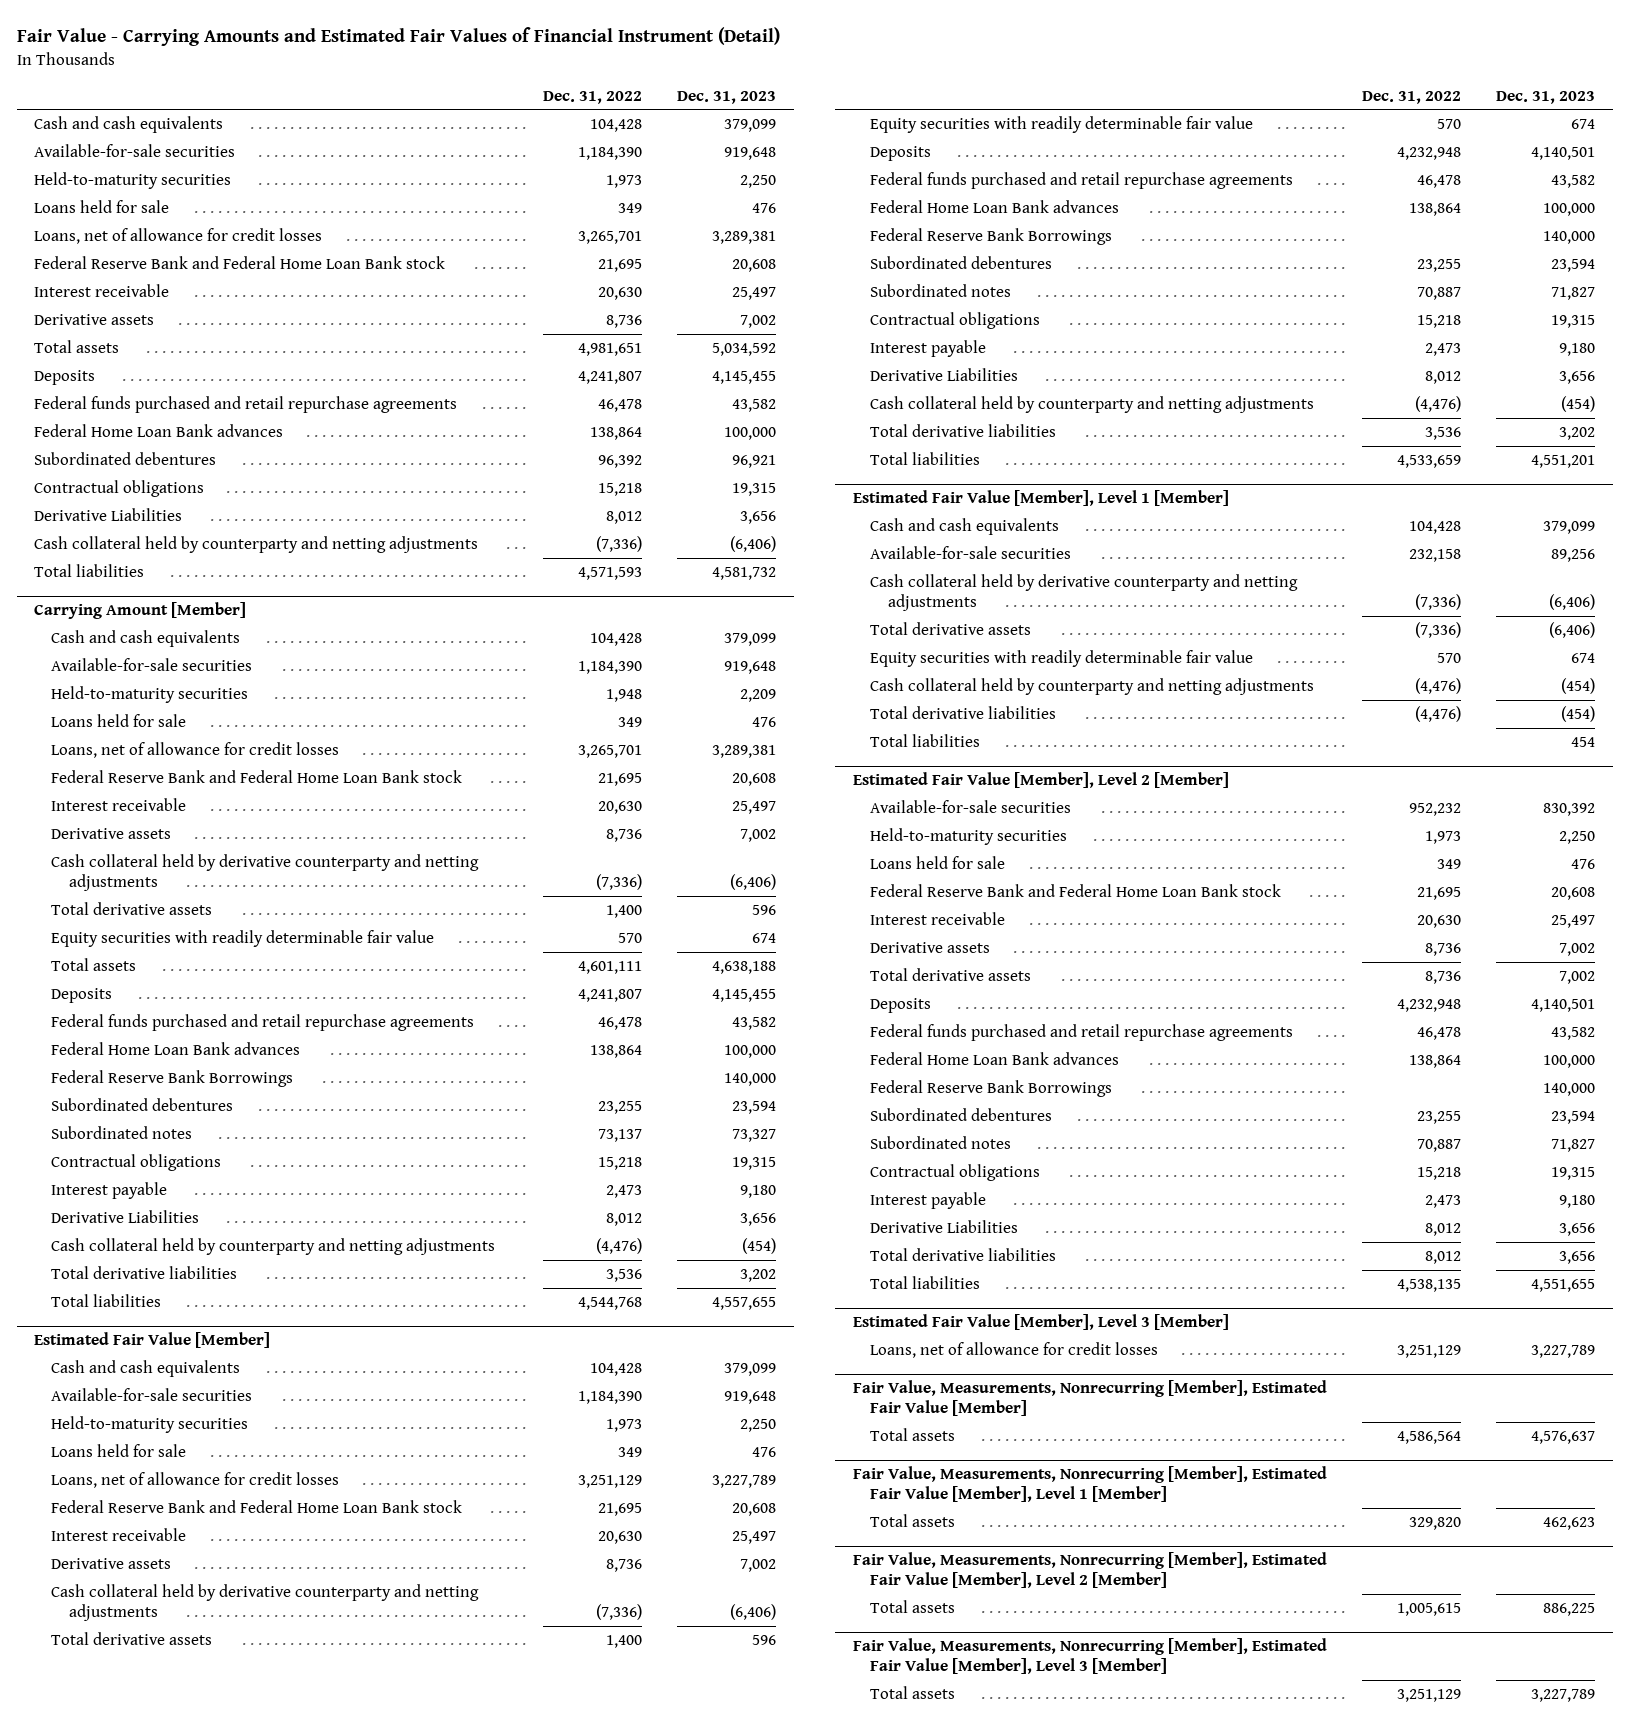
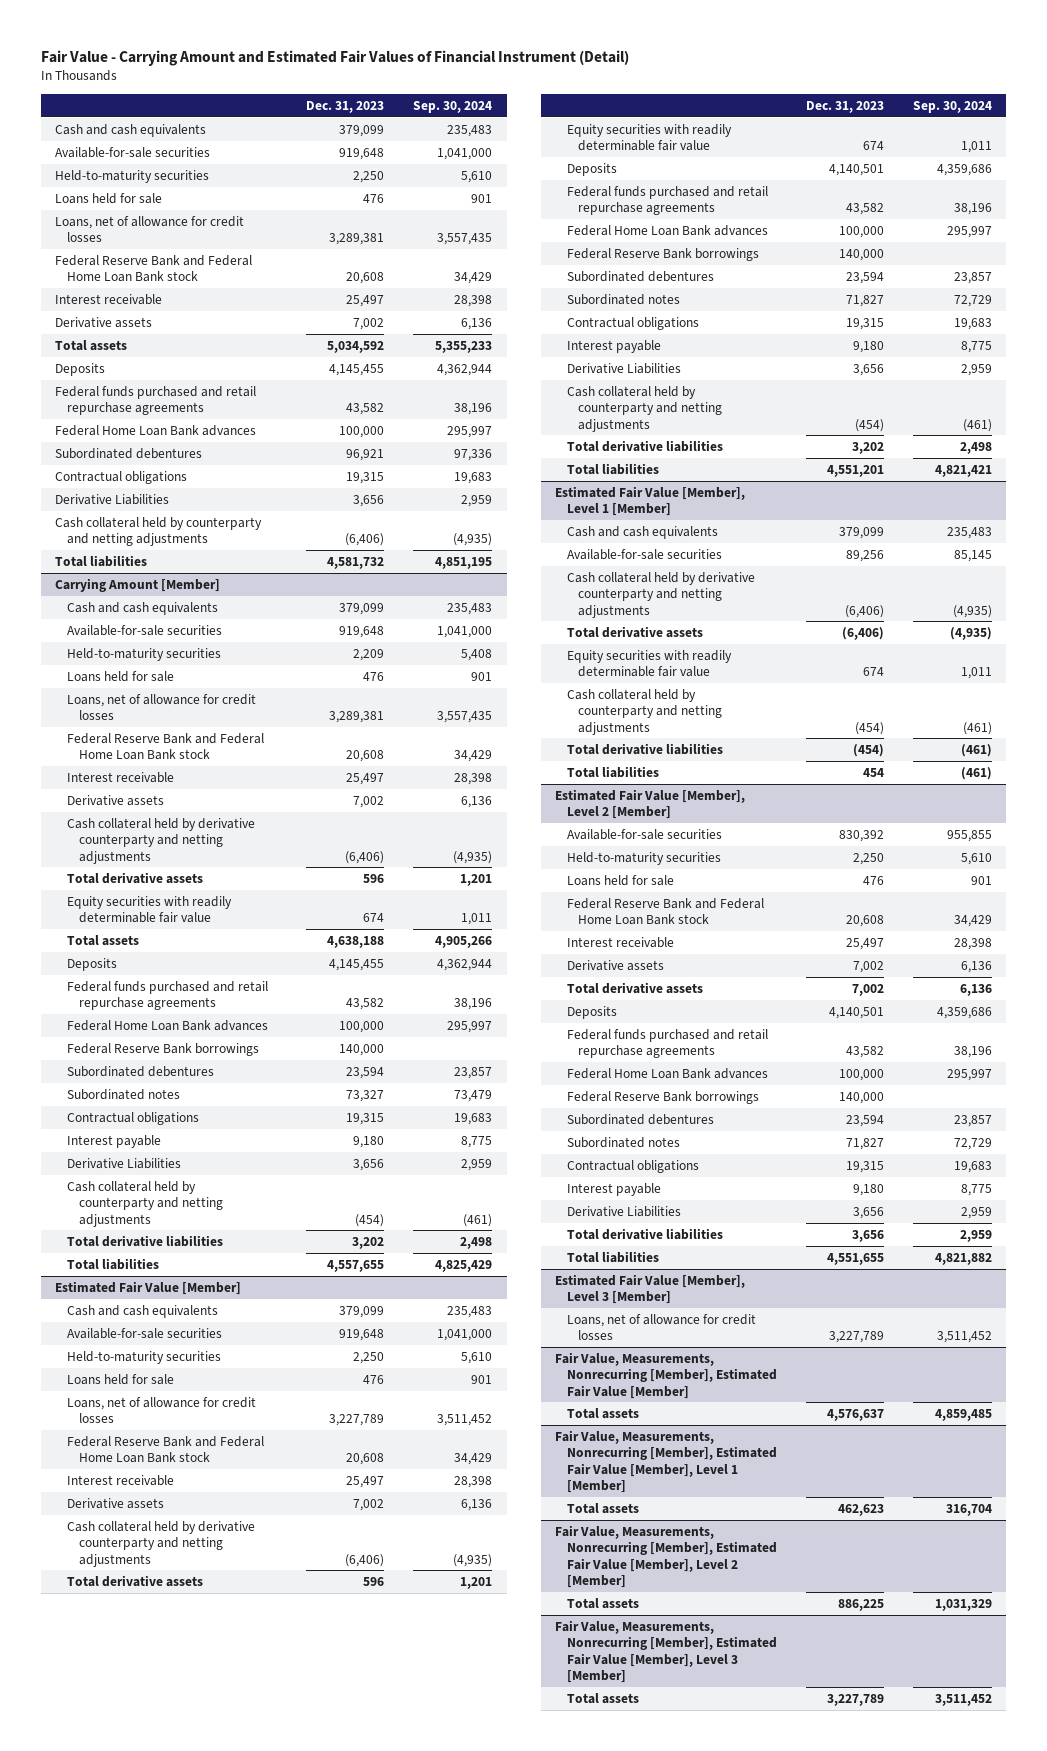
- Fair Value - Carrying Amounts and Estimated Fair Values of Financial Instrument (Detail)
+ Fair Value - Carrying Amount and Estimated Fair Values of Financial Instrument (Detail)
- | Dec. 31, 2022 | Dec. 31, 2023
+ | Dec. 31, 2023 | Sep. 30, 2024
@ Carrying Amount [Member]
- Federal Reserve Bank Borrowings | | 140,000
+ Federal Reserve Bank borrowings | 140,000 |
@ Estimated Fair Value [Member]
- Federal Reserve Bank Borrowings | | 140,000
+ Federal Reserve Bank borrowings | 140,000 |
@ Estimated Fair Value [Member], Level 2 [Member]
- Federal Reserve Bank Borrowings | | 140,000
+ Federal Reserve Bank borrowings | 140,000 |

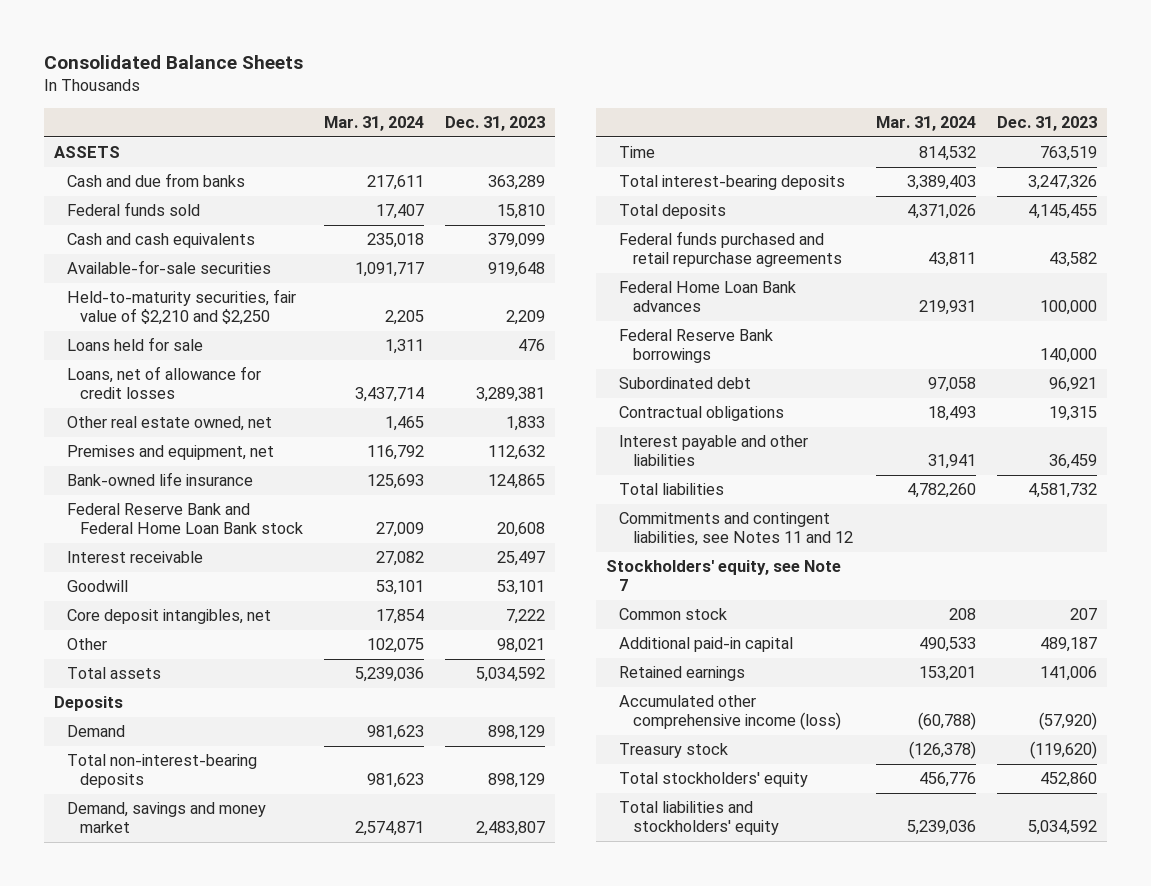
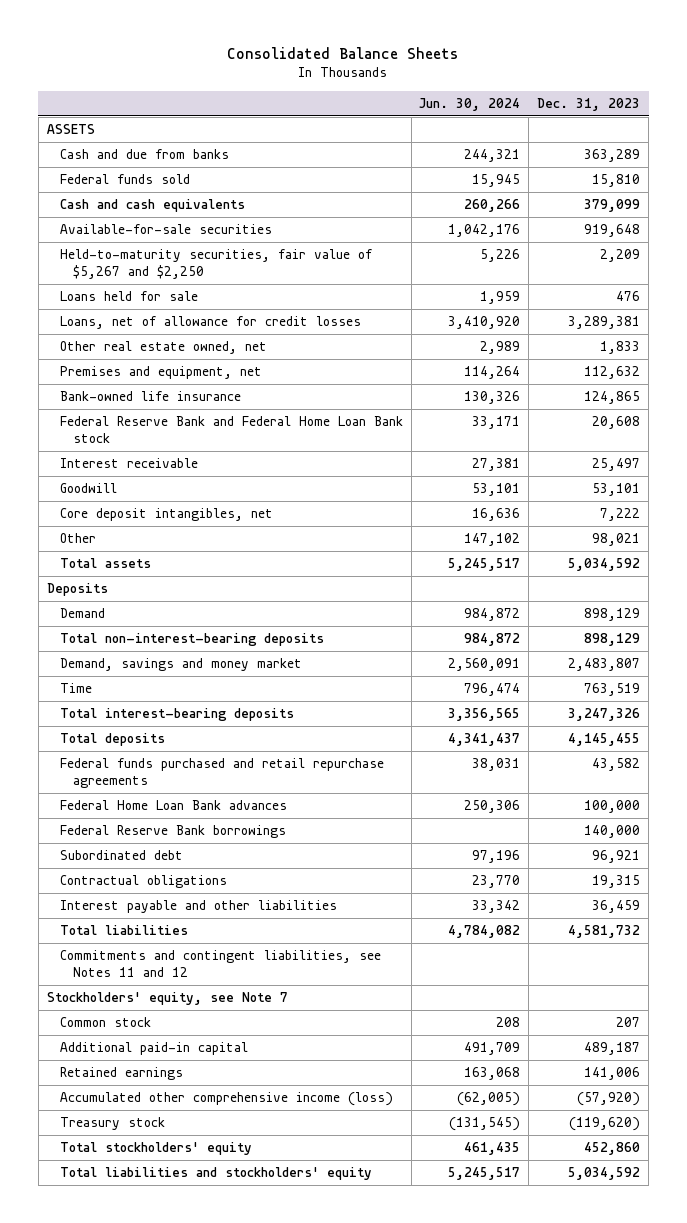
- | Mar. 31, 2024 | Dec. 31, 2023
+ | Jun. 30, 2024 | Dec. 31, 2023
- Held-to-maturity securities, fair value of $2,210 and $2,250 | 2,205 | 2,209
+ Held-to-maturity securities, fair value of $5,267 and $2,250 | 5,226 | 2,209

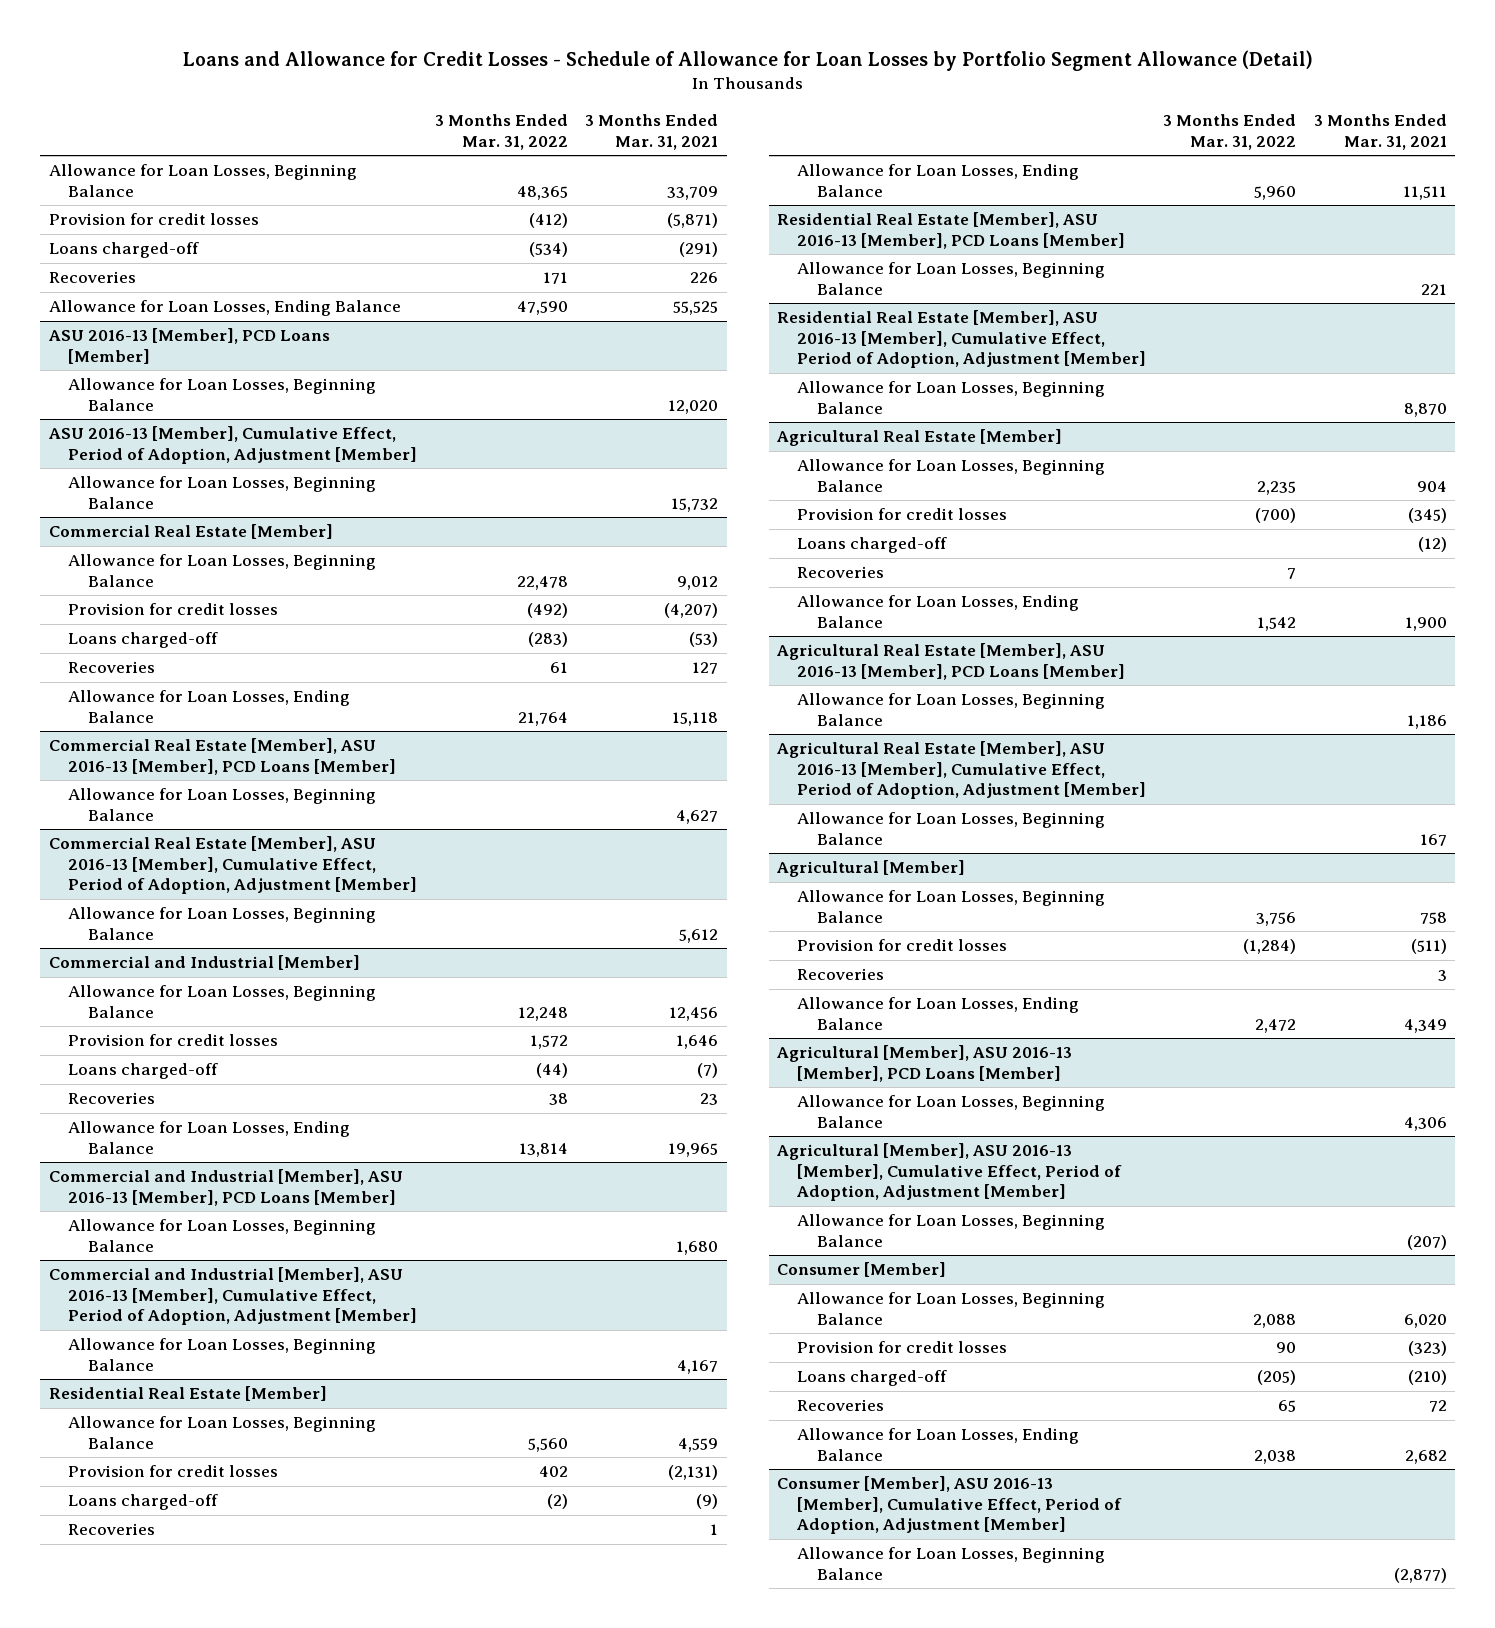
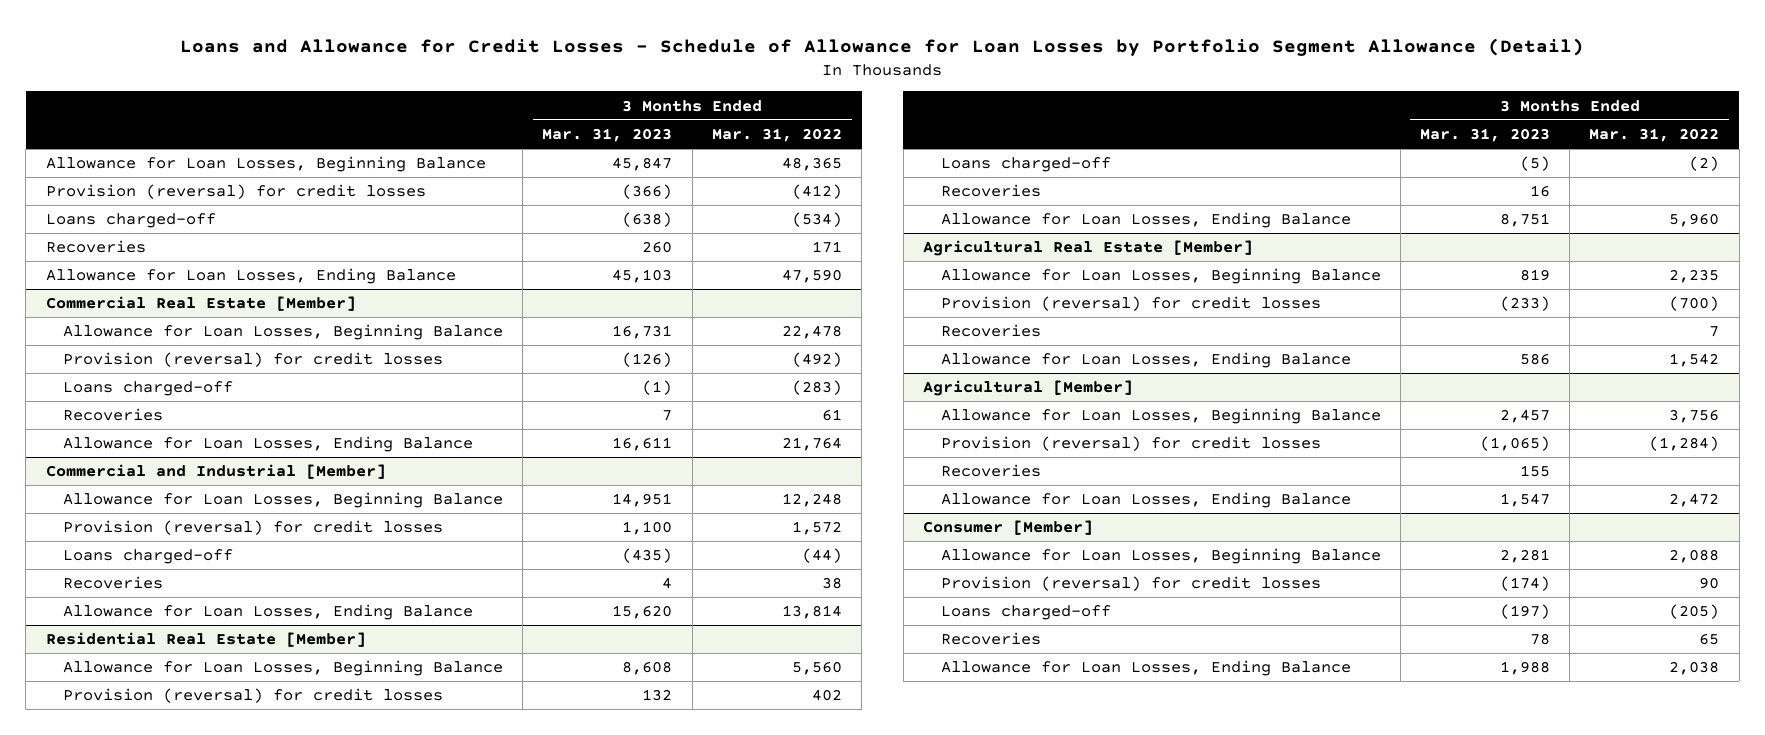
- | 3 Months Ended Mar. 31, 2022 | 3 Months Ended Mar. 31, 2021
+ | 3 Months Ended Mar. 31, 2023 | 3 Months Ended Mar. 31, 2022
- Provision for credit losses | (412) | (5,871)
+ Provision (reversal) for credit losses | (366) | (412)
- ASU 2016-13 [Member], PCD Loans [Member]
- Allowance for Loan Losses, Beginning Balance | | 12,020
- ASU 2016-13 [Member], Cumulative Effect, Period of Adoption, Adjustment [Member]
- Allowance for Loan Losses, Beginning Balance | | 15,732
@ Commercial Real Estate [Member]
- Provision for credit losses | (492) | (4,207)
+ Provision (reversal) for credit losses | (126) | (492)
- Commercial Real Estate [Member], ASU 2016-13 [Member], PCD Loans [Member]
- Allowance for Loan Losses, Beginning Balance | | 4,627
- Commercial Real Estate [Member], ASU 2016-13 [Member], Cumulative Effect, Period of Adoption, Adjustment [Member]
- Allowance for Loan Losses, Beginning Balance | | 5,612
@ Commercial and Industrial [Member]
- Provision for credit losses | 1,572 | 1,646
+ Provision (reversal) for credit losses | 1,100 | 1,572
- Commercial and Industrial [Member], ASU 2016-13 [Member], PCD Loans [Member]
- Allowance for Loan Losses, Beginning Balance | | 1,680
- Commercial and Industrial [Member], ASU 2016-13 [Member], Cumulative Effect, Period of Adoption, Adjustment [Member]
- Allowance for Loan Losses, Beginning Balance | | 4,167
@ Residential Real Estate [Member]
- Provision for credit losses | 402 | (2,131)
+ Provision (reversal) for credit losses | 132 | 402
- Residential Real Estate [Member], ASU 2016-13 [Member], PCD Loans [Member]
- Allowance for Loan Losses, Beginning Balance | | 221
- Residential Real Estate [Member], ASU 2016-13 [Member], Cumulative Effect, Period of Adoption, Adjustment [Member]
- Allowance for Loan Losses, Beginning Balance | | 8,870
@ Agricultural Real Estate [Member]
- Provision for credit losses | (700) | (345)
- Loans charged-off | | (12)
+ Provision (reversal) for credit losses | (233) | (700)
- Agricultural Real Estate [Member], ASU 2016-13 [Member], PCD Loans [Member]
- Allowance for Loan Losses, Beginning Balance | | 1,186
- Agricultural Real Estate [Member], ASU 2016-13 [Member], Cumulative Effect, Period of Adoption, Adjustment [Member]
- Allowance for Loan Losses, Beginning Balance | | 167
@ Agricultural [Member]
- Provision for credit losses | (1,284) | (511)
+ Provision (reversal) for credit losses | (1,065) | (1,284)
- Agricultural [Member], ASU 2016-13 [Member], PCD Loans [Member]
- Allowance for Loan Losses, Beginning Balance | | 4,306
- Agricultural [Member], ASU 2016-13 [Member], Cumulative Effect, Period of Adoption, Adjustment [Member]
- Allowance for Loan Losses, Beginning Balance | | (207)
@ Consumer [Member]
- Provision for credit losses | 90 | (323)
+ Provision (reversal) for credit losses | (174) | 90
- Consumer [Member], ASU 2016-13 [Member], Cumulative Effect, Period of Adoption, Adjustment [Member]
- Allowance for Loan Losses, Beginning Balance | | (2,877)

